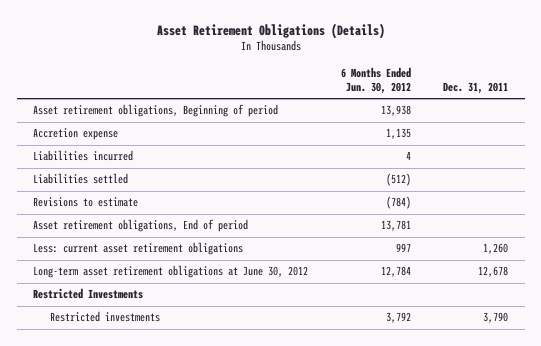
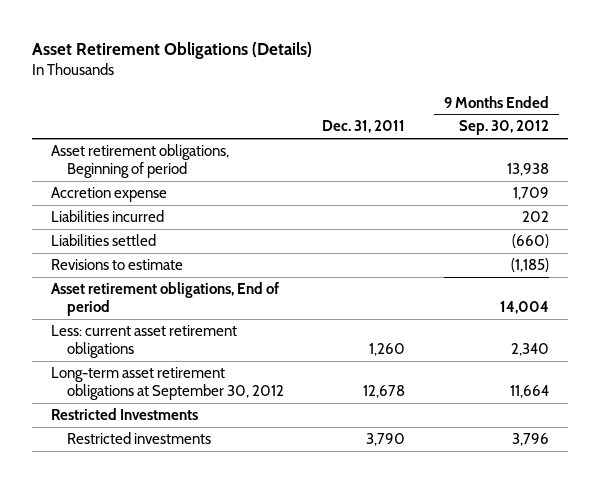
- | 6 Months Ended Jun. 30, 2012 | Dec. 31, 2011
+ | Dec. 31, 2011 | 9 Months Ended Sep. 30, 2012
- Long-term asset retirement obligations at June 30, 2012 | 12,784 | 12,678
+ Long-term asset retirement obligations at September 30, 2012 | 12,678 | 11,664

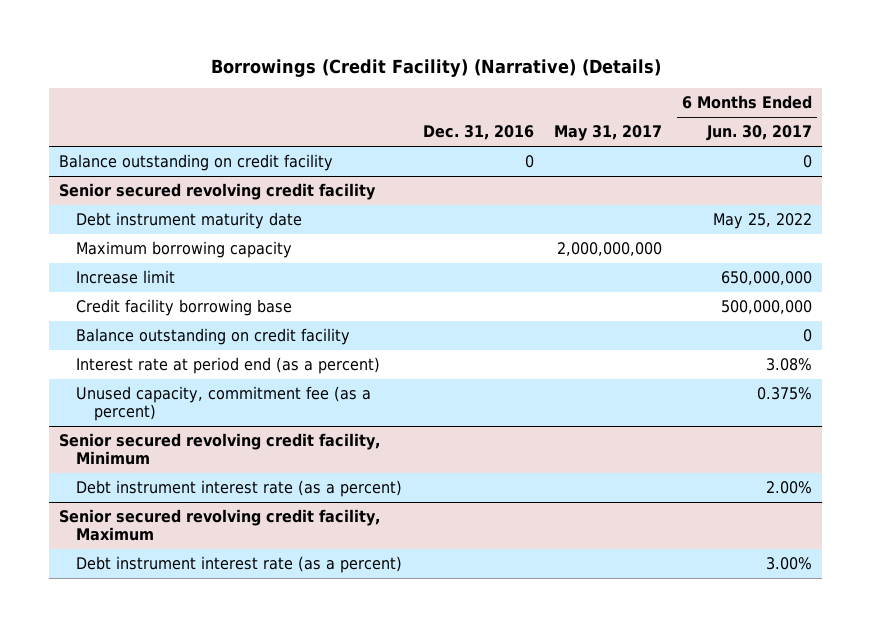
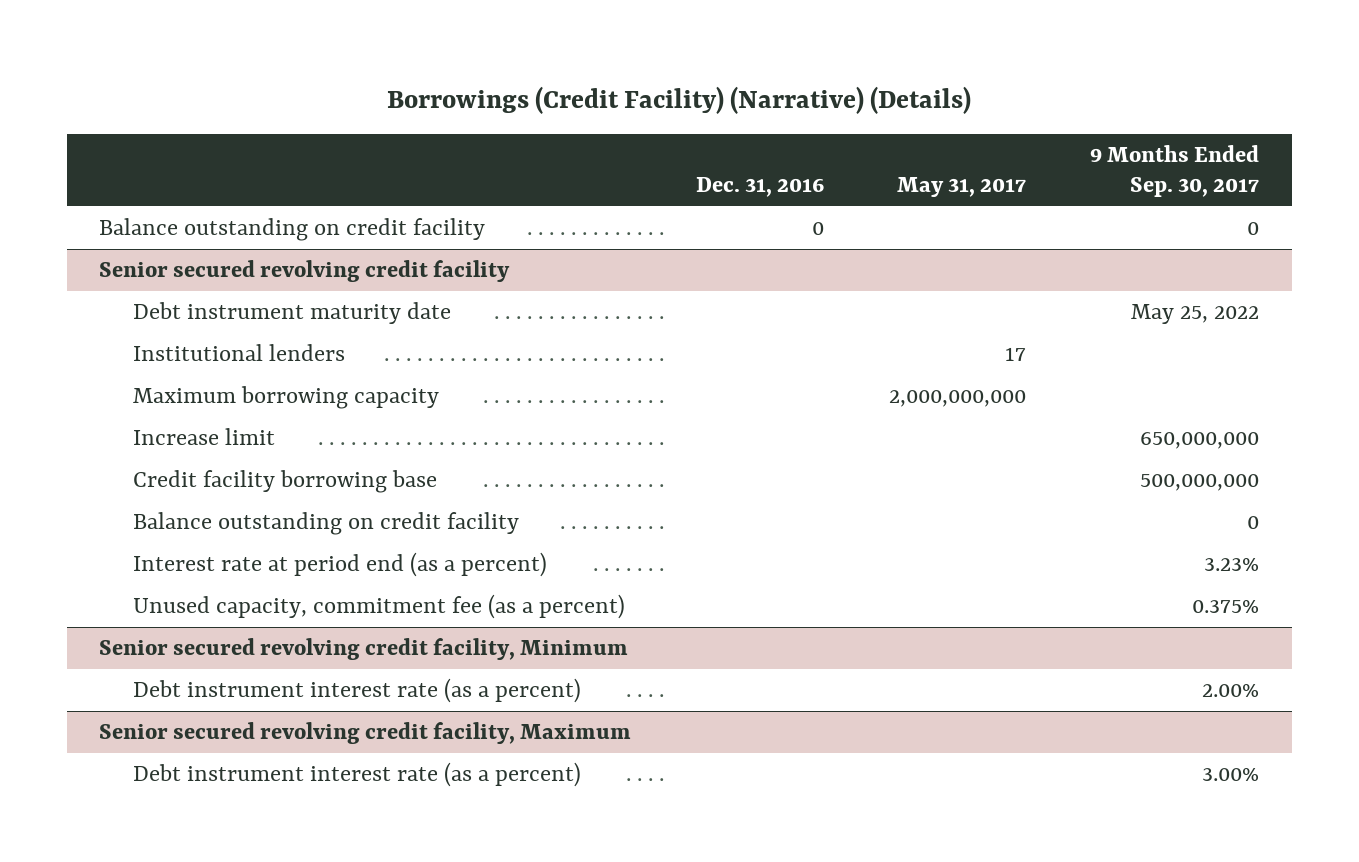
- | Dec. 31, 2016 | May 31, 2017 | 6 Months Ended Jun. 30, 2017
+ | Dec. 31, 2016 | May 31, 2017 | 9 Months Ended Sep. 30, 2017
@ Senior secured revolving credit facility
+ Institutional lenders | | 17 |

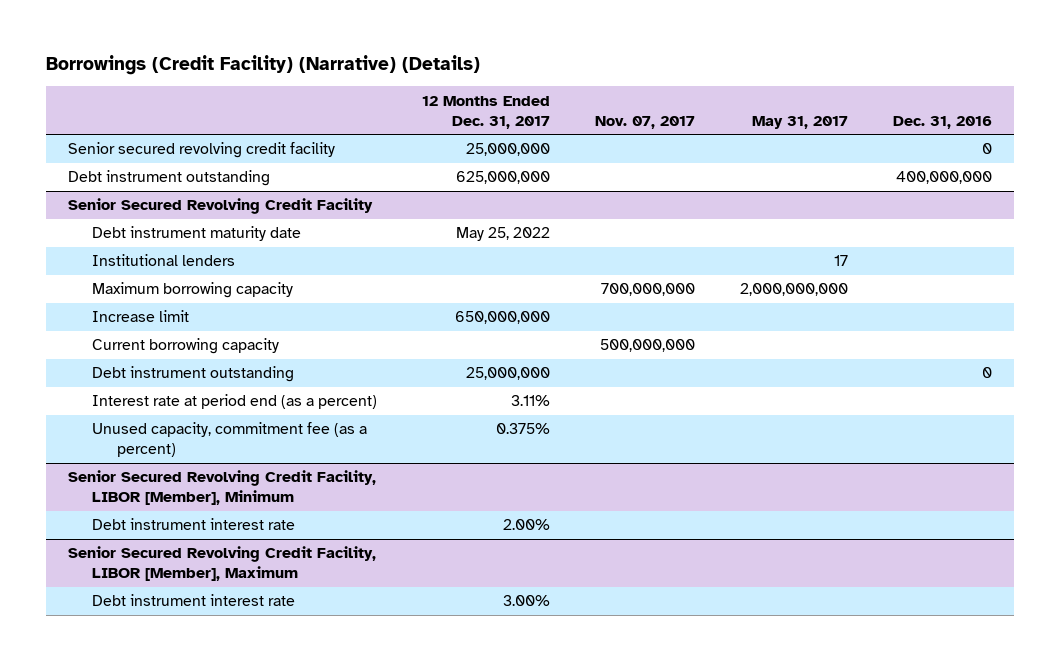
- | Dec. 31, 2016 | May 31, 2017 | 9 Months Ended Sep. 30, 2017
+ | 12 Months Ended Dec. 31, 2017 | Nov. 07, 2017 | May 31, 2017 | Dec. 31, 2016
- Balance outstanding on credit facility | 0 | | 0
- Senior secured revolving credit facility
+ Senior secured revolving credit facility | 25,000,000 | | | 0
+ Debt instrument outstanding | 625,000,000 | | | 400,000,000
+ Senior Secured Revolving Credit Facility
- Credit facility borrowing base | | | 500,000,000
- Balance outstanding on credit facility | | | 0
+ Current borrowing capacity | | 500,000,000 | |
+ Debt instrument outstanding | 25,000,000 | | | 0
- Senior secured revolving credit facility, Minimum
- Debt instrument interest rate (as a percent) | | | 2.00%
- Senior secured revolving credit facility, Maximum
- Debt instrument interest rate (as a percent) | | | 3.00%
+ Senior Secured Revolving Credit Facility, LIBOR [Member], Minimum
+ Debt instrument interest rate | 2.00% | | |
+ Senior Secured Revolving Credit Facility, LIBOR [Member], Maximum
+ Debt instrument interest rate | 3.00% | | |

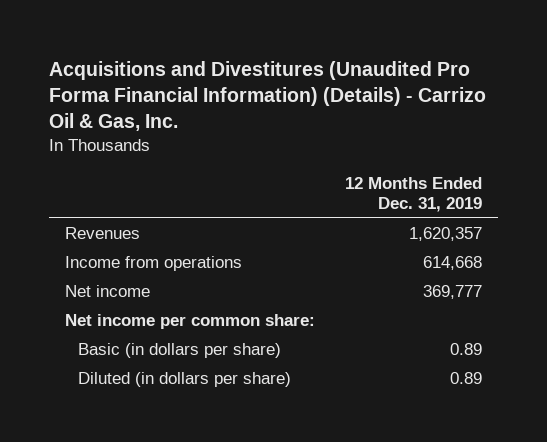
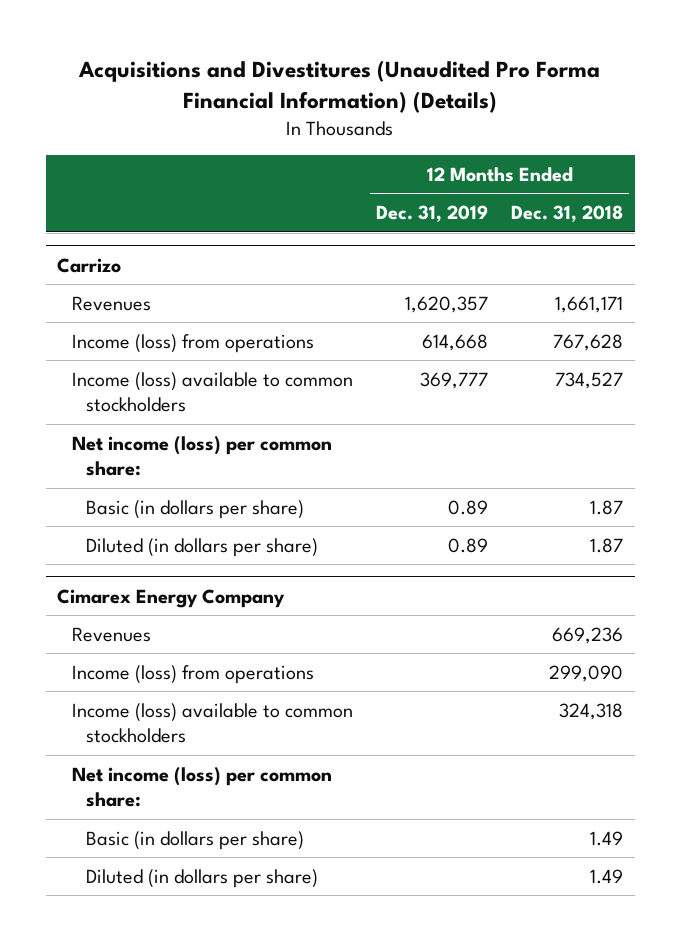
- Acquisitions and Divestitures (Unaudited Pro Forma Financial Information) (Details) - Carrizo Oil & Gas, Inc.
+ Acquisitions and Divestitures (Unaudited Pro Forma Financial Information) (Details)
- | 12 Months Ended Dec. 31, 2019
+ | 12 Months Ended Dec. 31, 2019 | 12 Months Ended Dec. 31, 2018
+ Carrizo
- Income from operations | 614,668
- Net income | 369,777
- Net income per common share:
+ Income (loss) from operations | 614,668 | 767,628
+ Income (loss) available to common stockholders | 369,777 | 734,527
+ Net income (loss) per common share:
+ Cimarex Energy Company
+ Revenues | | 669,236
+ Income (loss) from operations | | 299,090
+ Income (loss) available to common stockholders | | 324,318
+ Net income (loss) per common share:
+ Basic (in dollars per share) | | 1.49
+ Diluted (in dollars per share) | | 1.49

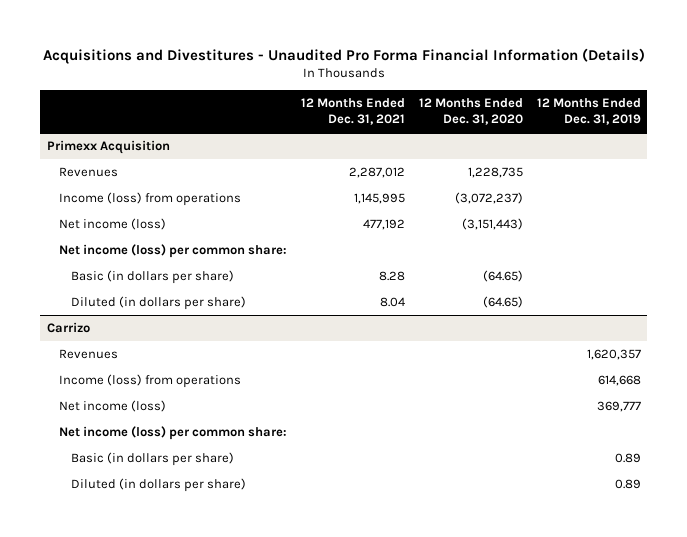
- Acquisitions and Divestitures (Unaudited Pro Forma Financial Information) (Details)
+ Acquisitions and Divestitures - Unaudited Pro Forma Financial Information (Details)
- | 12 Months Ended Dec. 31, 2019 | 12 Months Ended Dec. 31, 2018
+ | 12 Months Ended Dec. 31, 2021 | 12 Months Ended Dec. 31, 2020 | 12 Months Ended Dec. 31, 2019
+ Primexx Acquisition
+ Revenues | 2,287,012 | 1,228,735 |
+ Income (loss) from operations | 1,145,995 | (3,072,237) |
+ Net income (loss) | 477,192 | (3,151,443) |
+ Net income (loss) per common share:
+ Basic (in dollars per share) | 8.28 | (64.65) |
+ Diluted (in dollars per share) | 8.04 | (64.65) |
@ Carrizo
- Income (loss) available to common stockholders | 369,777 | 734,527
+ Net income (loss) | | | 369,777
- Cimarex Energy Company
- Revenues | | 669,236
- Income (loss) from operations | | 299,090
- Income (loss) available to common stockholders | | 324,318
- Net income (loss) per common share:
- Basic (in dollars per share) | | 1.49
- Diluted (in dollars per share) | | 1.49

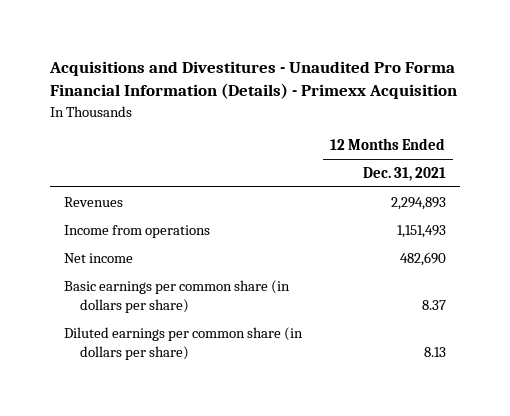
- Acquisitions and Divestitures - Unaudited Pro Forma Financial Information (Details)
+ Acquisitions and Divestitures - Unaudited Pro Forma Financial Information (Details) - Primexx Acquisition
- | 12 Months Ended Dec. 31, 2021 | 12 Months Ended Dec. 31, 2020 | 12 Months Ended Dec. 31, 2019
+ | 12 Months Ended Dec. 31, 2021
- Primexx Acquisition
- Revenues | 2,287,012 | 1,228,735 |
- Income (loss) from operations | 1,145,995 | (3,072,237) |
- Net income (loss) | 477,192 | (3,151,443) |
- Net income (loss) per common share:
- Basic (in dollars per share) | 8.28 | (64.65) |
- Diluted (in dollars per share) | 8.04 | (64.65) |
- Carrizo
- Revenues | | | 1,620,357
- Income (loss) from operations | | | 614,668
- Net income (loss) | | | 369,777
- Net income (loss) per common share:
- Basic (in dollars per share) | | | 0.89
- Diluted (in dollars per share) | | | 0.89
+ Revenues | 2,294,893
+ Income from operations | 1,151,493
+ Net income | 482,690
+ Basic earnings per common share (in dollars per share) | 8.37
+ Diluted earnings per common share (in dollars per share) | 8.13

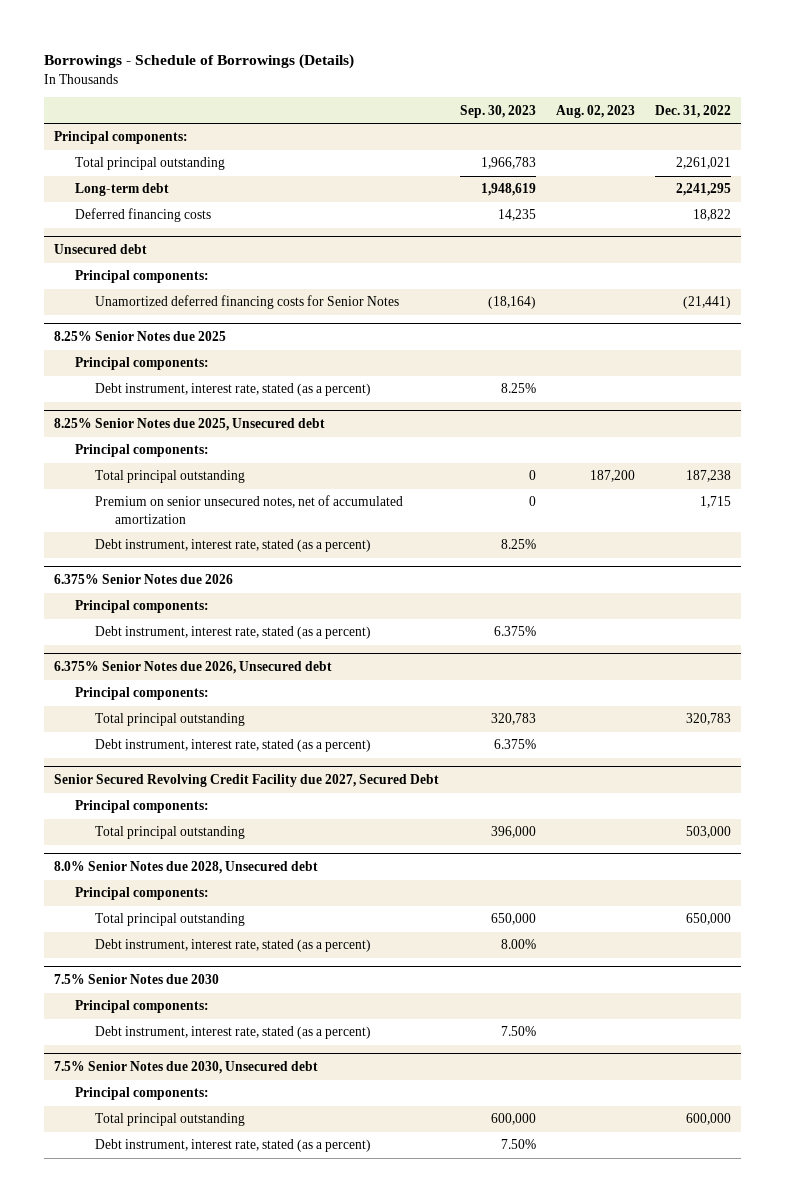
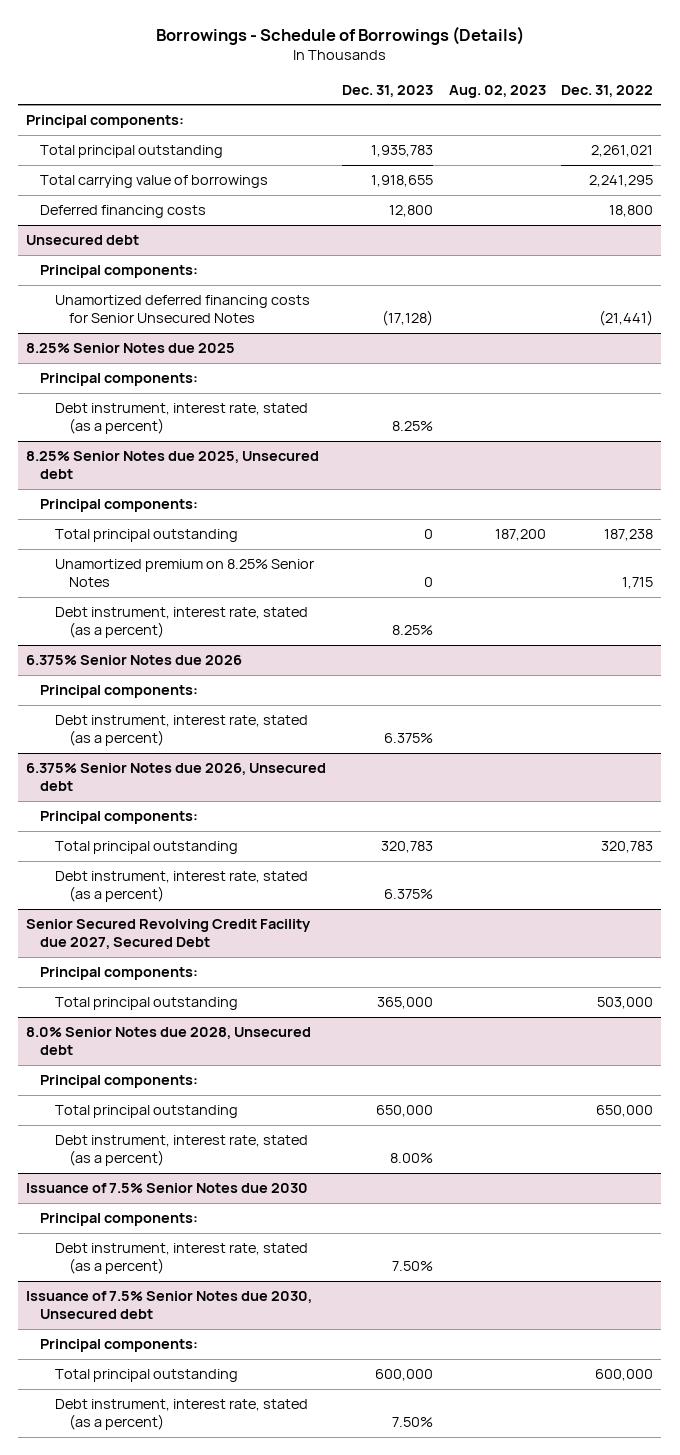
- | Sep. 30, 2023 | Aug. 02, 2023 | Dec. 31, 2022
+ | Dec. 31, 2023 | Aug. 02, 2023 | Dec. 31, 2022
- Long-term debt | 1,948,619 | | 2,241,295
- Deferred financing costs | 14,235 | | 18,822
+ Total carrying value of borrowings | 1,918,655 | | 2,241,295
+ Deferred financing costs | 12,800 | | 18,800
@ Unsecured debt
- Unamortized deferred financing costs for Senior Notes | (18,164) | | (21,441)
+ Unamortized deferred financing costs for Senior Unsecured Notes | (17,128) | | (21,441)
@ 8.25% Senior Notes due 2025, Unsecured debt
- Premium on senior unsecured notes, net of accumulated amortization | 0 | | 1,715
+ Unamortized premium on 8.25% Senior Notes | 0 | | 1,715
- 7.5% Senior Notes due 2030
- Principal components:
- Debt instrument, interest rate, stated (as a percent) | 7.50% | |
- 7.5% Senior Notes due 2030, Unsecured debt
+ Issuance of 7.5% Senior Notes due 2030
+ Principal components:
+ Debt instrument, interest rate, stated (as a percent) | 7.50% | |
+ Issuance of 7.5% Senior Notes due 2030, Unsecured debt

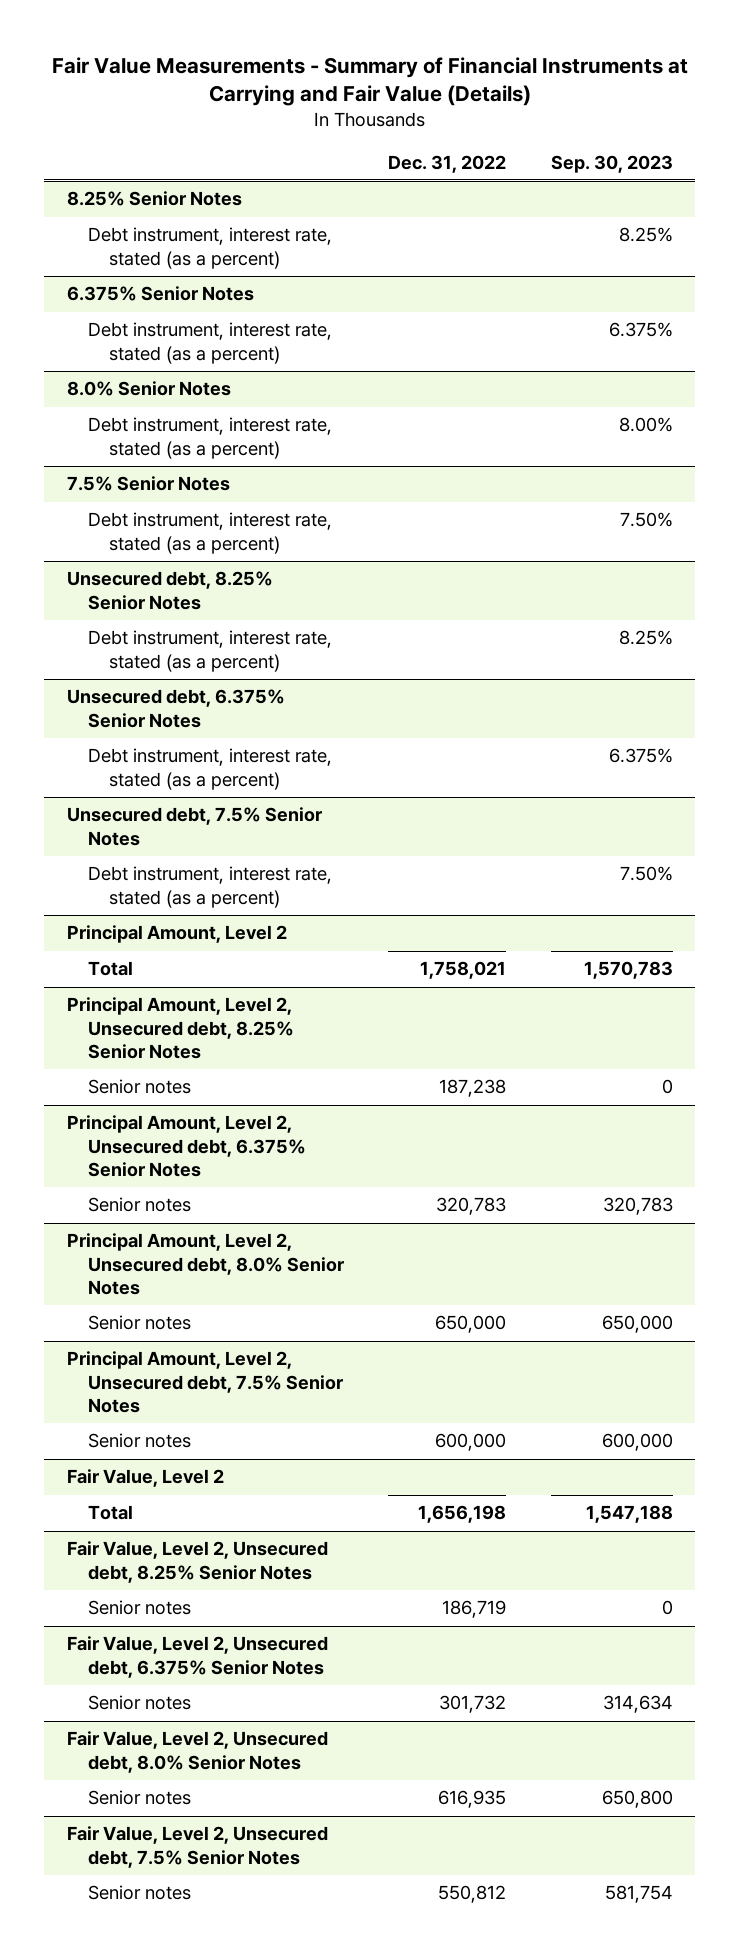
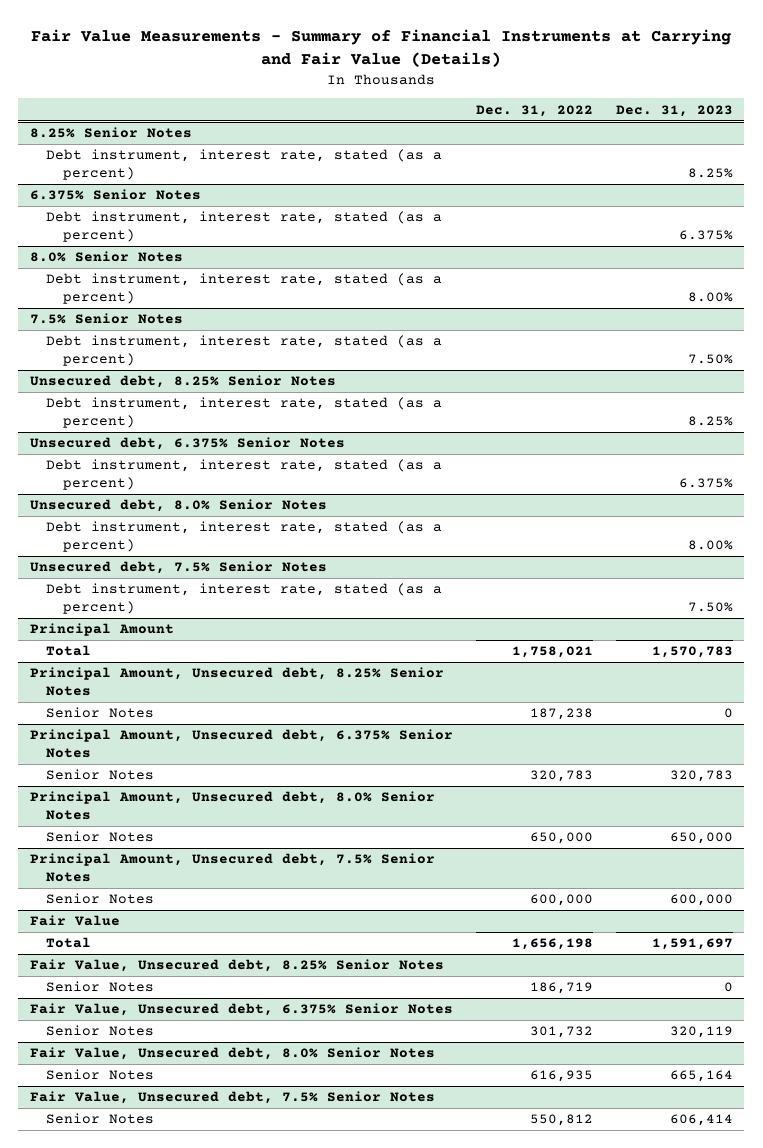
- | Dec. 31, 2022 | Sep. 30, 2023
+ | Dec. 31, 2022 | Dec. 31, 2023
+ Unsecured debt, 8.0% Senior Notes
+ Debt instrument, interest rate, stated (as a percent) | | 8.00%
- Principal Amount, Level 2
+ Principal Amount
- Principal Amount, Level 2, Unsecured debt, 8.25% Senior Notes
- Senior notes | 187,238 | 0
- Principal Amount, Level 2, Unsecured debt, 6.375% Senior Notes
- Senior notes | 320,783 | 320,783
- Principal Amount, Level 2, Unsecured debt, 8.0% Senior Notes
- Senior notes | 650,000 | 650,000
- Principal Amount, Level 2, Unsecured debt, 7.5% Senior Notes
- Senior notes | 600,000 | 600,000
- Fair Value, Level 2
+ Principal Amount, Unsecured debt, 8.25% Senior Notes
+ Senior Notes | 187,238 | 0
+ Principal Amount, Unsecured debt, 6.375% Senior Notes
+ Senior Notes | 320,783 | 320,783
+ Principal Amount, Unsecured debt, 8.0% Senior Notes
+ Senior Notes | 650,000 | 650,000
+ Principal Amount, Unsecured debt, 7.5% Senior Notes
+ Senior Notes | 600,000 | 600,000
+ Fair Value
- Fair Value, Level 2, Unsecured debt, 8.25% Senior Notes
- Senior notes | 186,719 | 0
- Fair Value, Level 2, Unsecured debt, 6.375% Senior Notes
- Senior notes | 301,732 | 314,634
- Fair Value, Level 2, Unsecured debt, 8.0% Senior Notes
- Senior notes | 616,935 | 650,800
- Fair Value, Level 2, Unsecured debt, 7.5% Senior Notes
- Senior notes | 550,812 | 581,754
+ Fair Value, Unsecured debt, 8.25% Senior Notes
+ Senior Notes | 186,719 | 0
+ Fair Value, Unsecured debt, 6.375% Senior Notes
+ Senior Notes | 301,732 | 320,119
+ Fair Value, Unsecured debt, 8.0% Senior Notes
+ Senior Notes | 616,935 | 665,164
+ Fair Value, Unsecured debt, 7.5% Senior Notes
+ Senior Notes | 550,812 | 606,414

